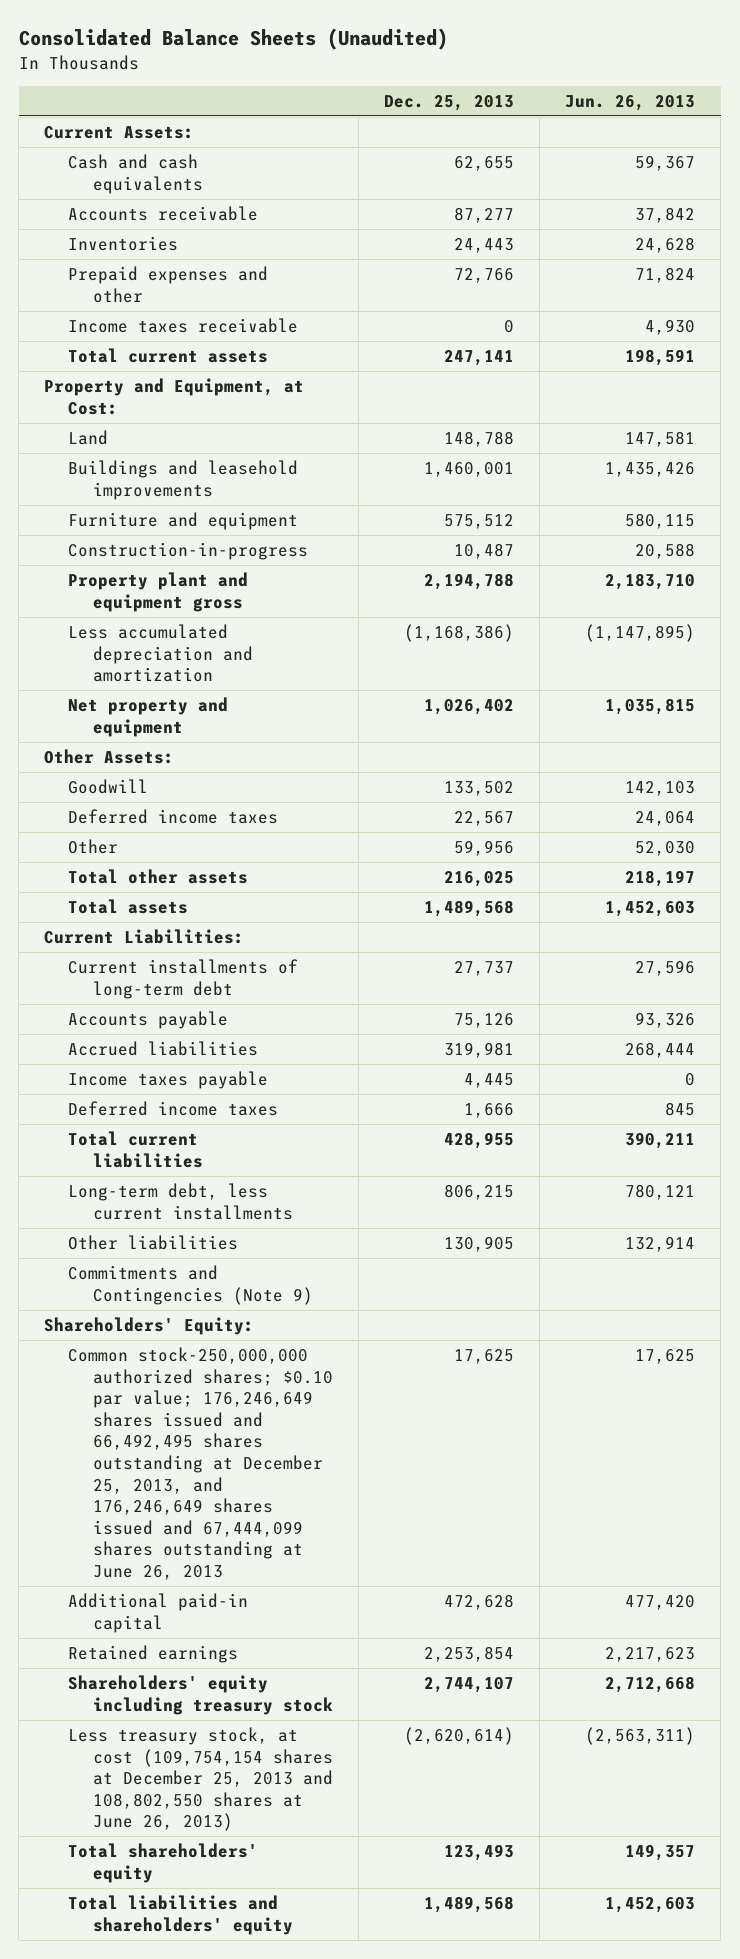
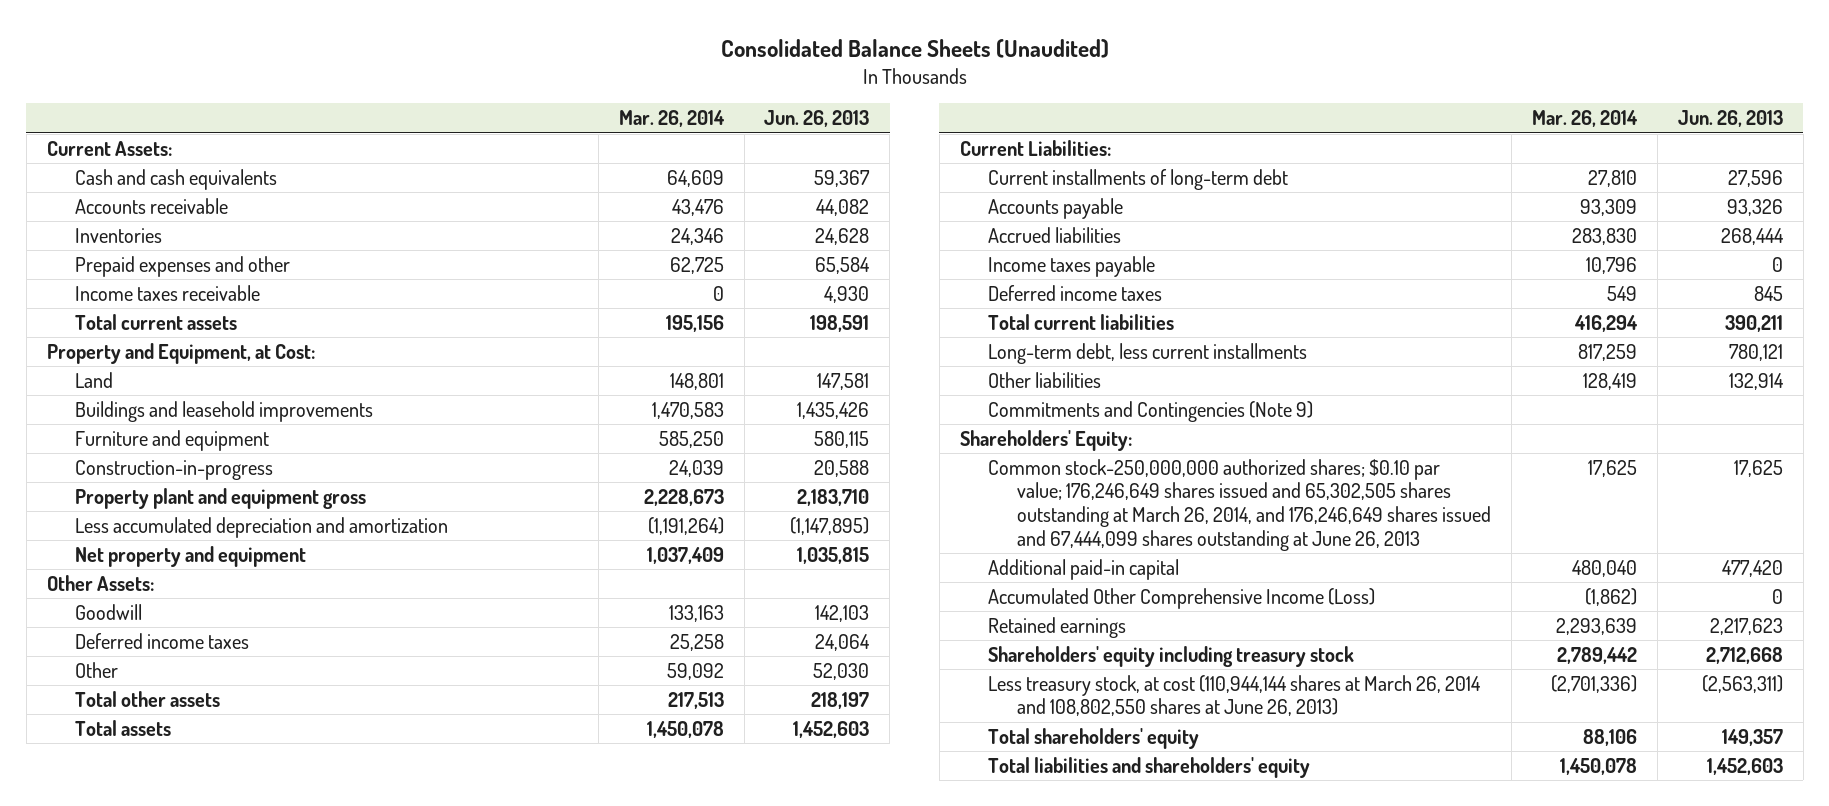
- | Dec. 25, 2013 | Jun. 26, 2013
+ | Mar. 26, 2014 | Jun. 26, 2013
- Accounts receivable | 87,277 | 37,842
+ Accounts receivable | 43,476 | 44,082
- Prepaid expenses and other | 72,766 | 71,824
+ Prepaid expenses and other | 62,725 | 65,584
- Common stock-250,000,000 authorized shares; $0.10 par value; 176,246,649 shares issued and 66,492,495 shares outstanding at December 25, 2013, and 176,246,649 shares issued and 67,444,099 shares outstanding at June 26, 2013 | 17,625 | 17,625
+ Common stock-250,000,000 authorized shares; $0.10 par value; 176,246,649 shares issued and 65,302,505 shares outstanding at March 26, 2014, and 176,246,649 shares issued and 67,444,099 shares outstanding at June 26, 2013 | 17,625 | 17,625
+ Accumulated Other Comprehensive Income (Loss) | (1,862) | 0
- Less treasury stock, at cost (109,754,154 shares at December 25, 2013 and 108,802,550 shares at June 26, 2013) | (2,620,614) | (2,563,311)
+ Less treasury stock, at cost (110,944,144 shares at March 26, 2014 and 108,802,550 shares at June 26, 2013) | (2,701,336) | (2,563,311)

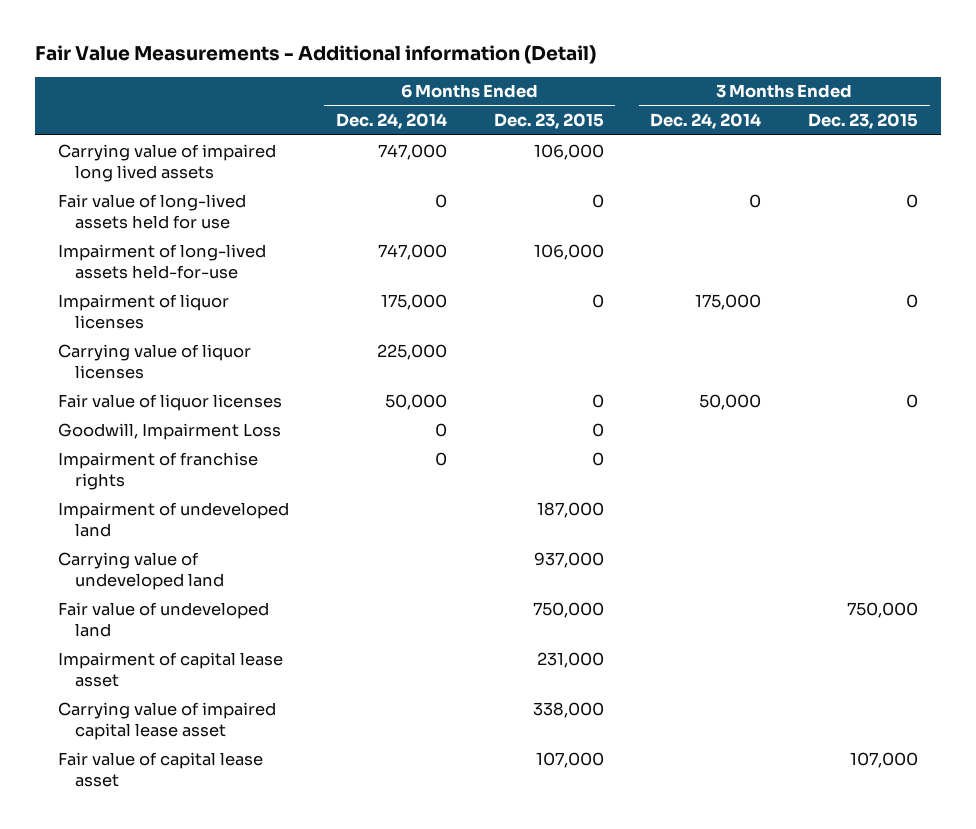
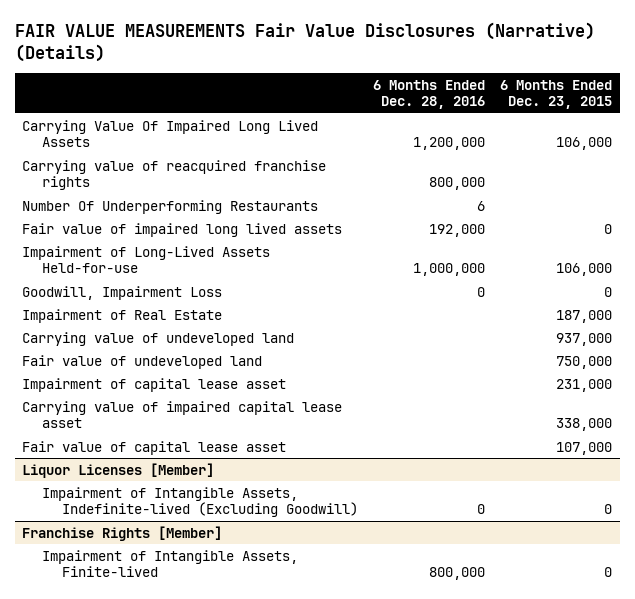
- Fair Value Measurements - Additional information (Detail)
+ FAIR VALUE MEASUREMENTS Fair Value Disclosures (Narrative) (Details)
- | 6 Months Ended Dec. 24, 2014 | 6 Months Ended Dec. 23, 2015 | 3 Months Ended Dec. 24, 2014 | 3 Months Ended Dec. 23, 2015
+ | 6 Months Ended Dec. 28, 2016 | 6 Months Ended Dec. 23, 2015
- Carrying value of impaired long lived assets | 747,000 | 106,000 | |
- Fair value of long-lived assets held for use | 0 | 0 | 0 | 0
- Impairment of long-lived assets held-for-use | 747,000 | 106,000 | |
- Impairment of liquor licenses | 175,000 | 0 | 175,000 | 0
- Carrying value of liquor licenses | 225,000 | | |
- Fair value of liquor licenses | 50,000 | 0 | 50,000 | 0
+ Carrying Value Of Impaired Long Lived Assets | 1,200,000 | 106,000
+ Carrying value of reacquired franchise rights | 800,000 |
+ Number Of Underperforming Restaurants | 6 |
+ Fair value of impaired long lived assets | 192,000 | 0
+ Impairment of Long-Lived Assets Held-for-use | 1,000,000 | 106,000
- Impairment of franchise rights | 0 | 0 | |
- Impairment of undeveloped land | | 187,000 | |
+ Impairment of Real Estate | | 187,000
+ Liquor Licenses [Member]
+ Impairment of Intangible Assets, Indefinite-lived (Excluding Goodwill) | 0 | 0
+ Franchise Rights [Member]
+ Impairment of Intangible Assets, Finite-lived | 800,000 | 0

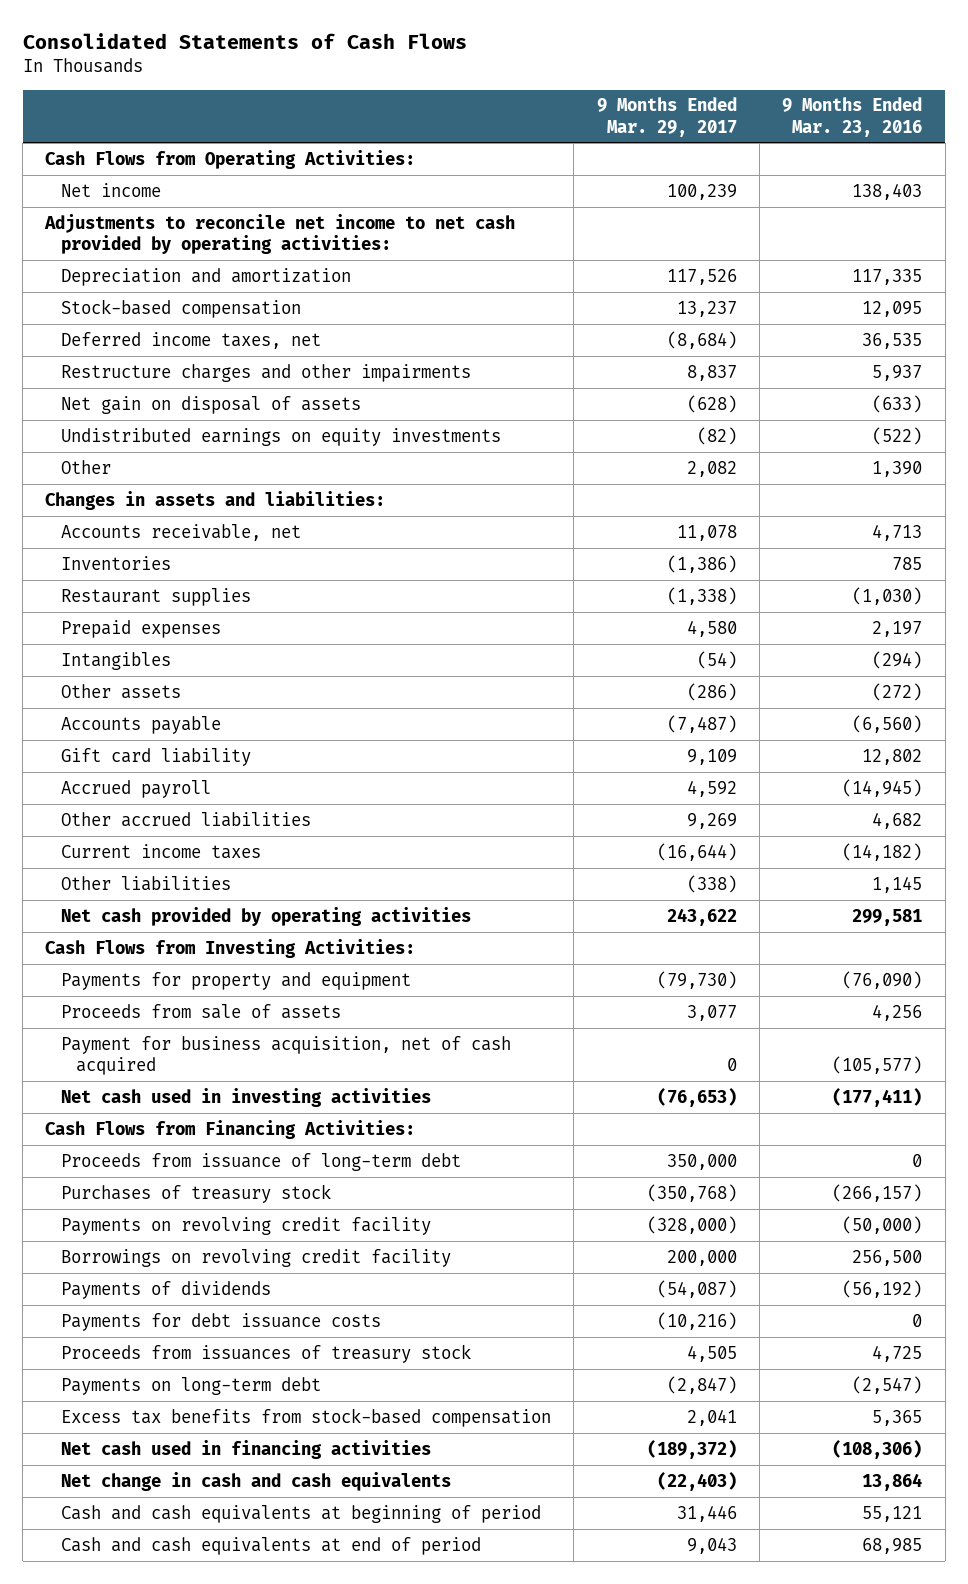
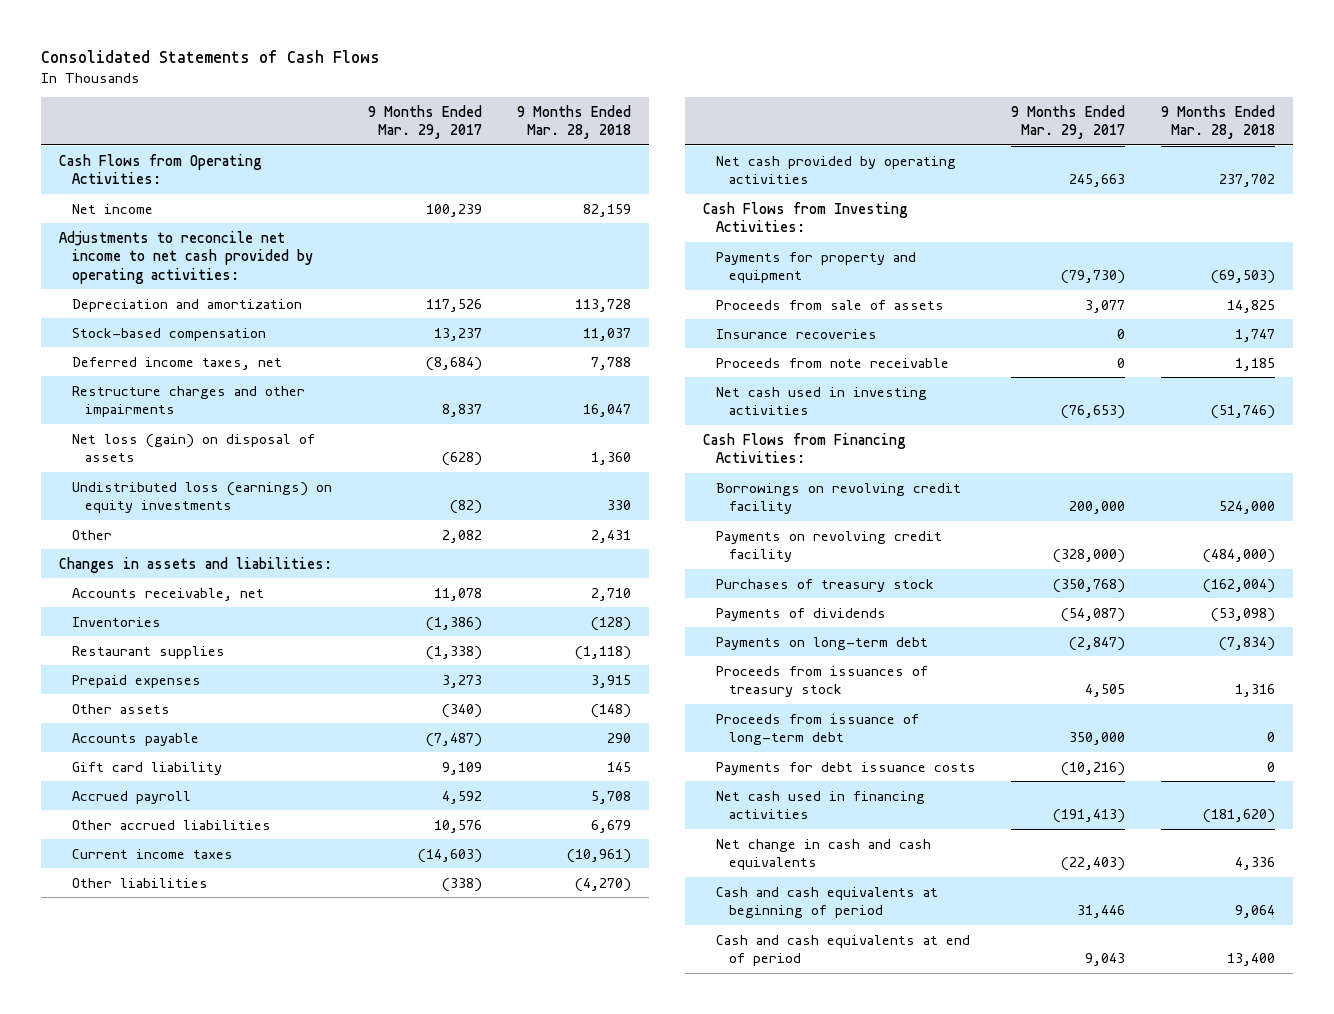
- | 9 Months Ended Mar. 29, 2017 | 9 Months Ended Mar. 23, 2016
+ | 9 Months Ended Mar. 29, 2017 | 9 Months Ended Mar. 28, 2018
- Net gain on disposal of assets | (628) | (633)
- Undistributed earnings on equity investments | (82) | (522)
+ Net loss (gain) on disposal of assets | (628) | 1,360
+ Undistributed loss (earnings) on equity investments | (82) | 330
- Prepaid expenses | 4,580 | 2,197
- Intangibles | (54) | (294)
- Other assets | (286) | (272)
+ Prepaid expenses | 3,273 | 3,915
+ Other assets | (340) | (148)
- Other accrued liabilities | 9,269 | 4,682
- Current income taxes | (16,644) | (14,182)
+ Other accrued liabilities | 10,576 | 6,679
+ Current income taxes | (14,603) | (10,961)
- Net cash provided by operating activities | 243,622 | 299,581
+ Net cash provided by operating activities | 245,663 | 237,702
- Payment for business acquisition, net of cash acquired | 0 | (105,577)
+ Insurance recoveries | 0 | 1,747
+ Proceeds from note receivable | 0 | 1,185
moved down: Payments on revolving credit facility | (328,000) | (484,000)
moved down: Purchases of treasury stock | (350,768) | (162,004)
- Excess tax benefits from stock-based compensation | 2,041 | 5,365
- Net cash used in financing activities | (189,372) | (108,306)
moved down: Proceeds from issuances of treasury stock | 4,505 | 1,316
moved down: Proceeds from issuance of long-term debt | 350,000 | 0
moved down: Payments for debt issuance costs | (10,216) | 0
+ Net cash used in financing activities | (191,413) | (181,620)

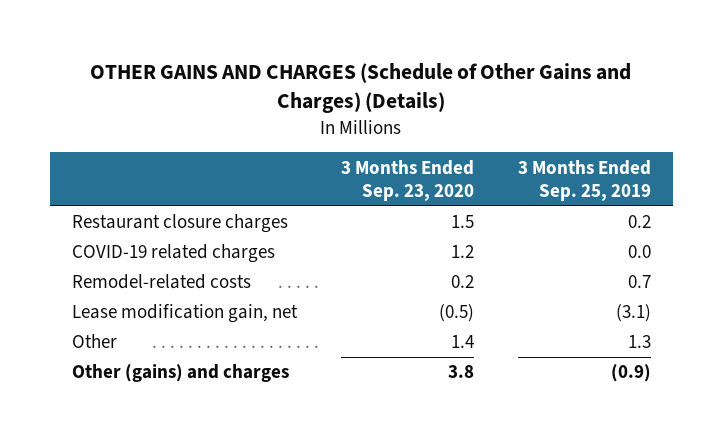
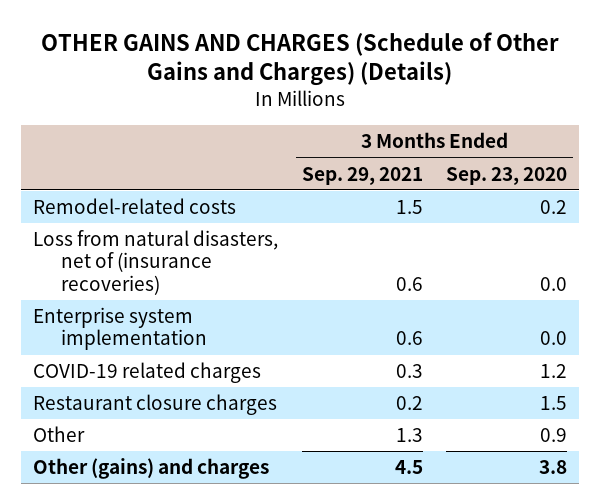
- | 3 Months Ended Sep. 23, 2020 | 3 Months Ended Sep. 25, 2019
+ | 3 Months Ended Sep. 29, 2021 | 3 Months Ended Sep. 23, 2020
- Lease modification gain, net | (0.5) | (3.1)
- Other | 1.4 | 1.3
+ Loss from natural disasters, net of (insurance recoveries) | 0.6 | 0.0
+ Enterprise system implementation | 0.6 | 0.0
moved down: COVID-19 related charges | 0.3 | 1.2
moved down: Restaurant closure charges | 0.2 | 1.5
+ Other | 1.3 | 0.9

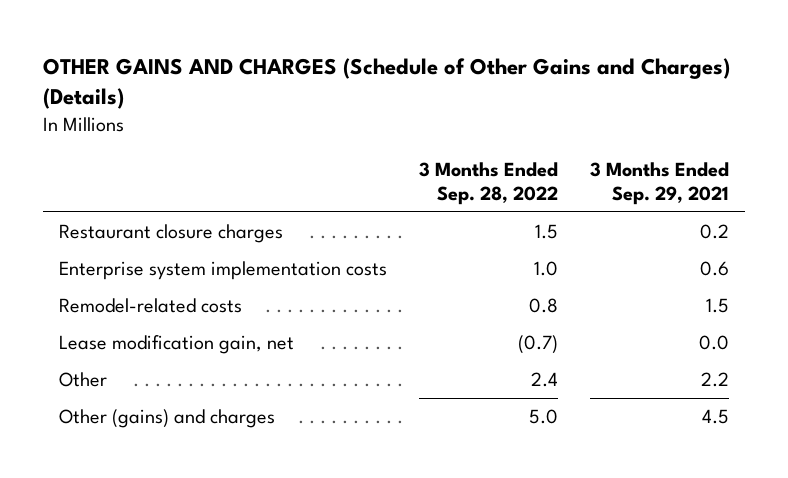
- | 3 Months Ended Sep. 29, 2021 | 3 Months Ended Sep. 23, 2020
+ | 3 Months Ended Sep. 28, 2022 | 3 Months Ended Sep. 29, 2021
- Loss from natural disasters, net of (insurance recoveries) | 0.6 | 0.0
- Enterprise system implementation | 0.6 | 0.0
- COVID-19 related charges | 0.3 | 1.2
- Other | 1.3 | 0.9
+ Enterprise system implementation costs | 1.0 | 0.6
moved down: Remodel-related costs | 0.8 | 1.5
+ Lease modification gain, net | (0.7) | 0.0
+ Other | 2.4 | 2.2

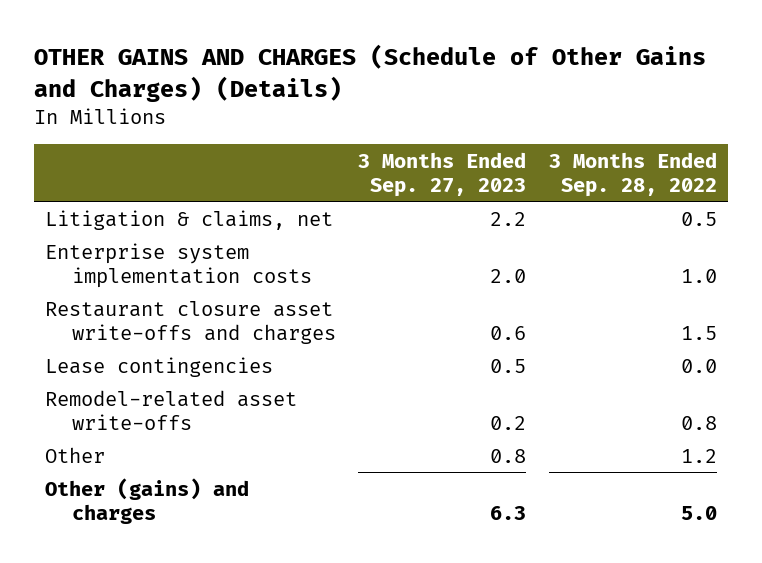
- | 3 Months Ended Sep. 28, 2022 | 3 Months Ended Sep. 29, 2021
+ | 3 Months Ended Sep. 27, 2023 | 3 Months Ended Sep. 28, 2022
- Restaurant closure charges | 1.5 | 0.2
+ Litigation & claims, net | 2.2 | 0.5
- Remodel-related costs | 0.8 | 1.5
- Lease modification gain, net | (0.7) | 0.0
- Other | 2.4 | 2.2
+ Restaurant closure asset write-offs and charges | 0.6 | 1.5
+ Lease contingencies | 0.5 | 0.0
+ Remodel-related asset write-offs | 0.2 | 0.8
+ Other | 0.8 | 1.2

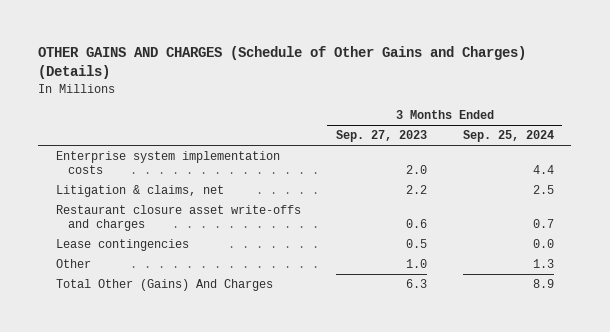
- | 3 Months Ended Sep. 27, 2023 | 3 Months Ended Sep. 28, 2022
+ | 3 Months Ended Sep. 27, 2023 | 3 Months Ended Sep. 25, 2024
moved down: Litigation & claims, net | 2.2 | 2.5
- Remodel-related asset write-offs | 0.2 | 0.8
- Other | 0.8 | 1.2
- Other (gains) and charges | 6.3 | 5.0
+ Other | 1.0 | 1.3
+ Total Other (Gains) And Charges | 6.3 | 8.9

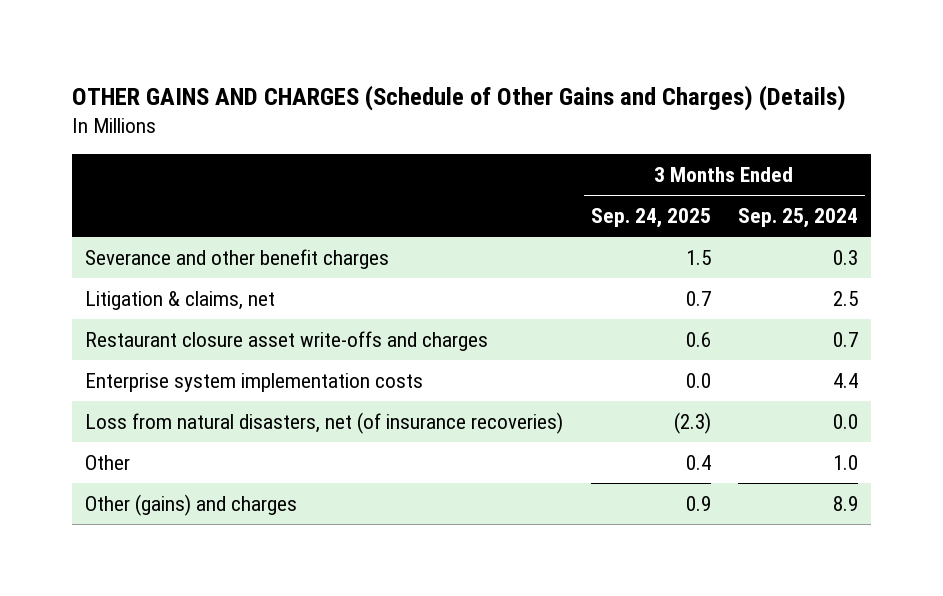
- | 3 Months Ended Sep. 27, 2023 | 3 Months Ended Sep. 25, 2024
+ | 3 Months Ended Sep. 24, 2025 | 3 Months Ended Sep. 25, 2024
+ Severance and other benefit charges | 1.5 | 0.3
- Lease contingencies | 0.5 | 0.0
- Other | 1.0 | 1.3
- Total Other (Gains) And Charges | 6.3 | 8.9
moved down: Enterprise system implementation costs | 0.0 | 4.4
+ Loss from natural disasters, net (of insurance recoveries) | (2.3) | 0.0
+ Other | 0.4 | 1.0
+ Other (gains) and charges | 0.9 | 8.9

